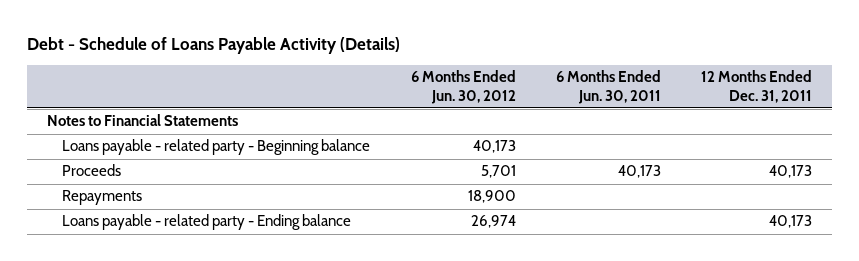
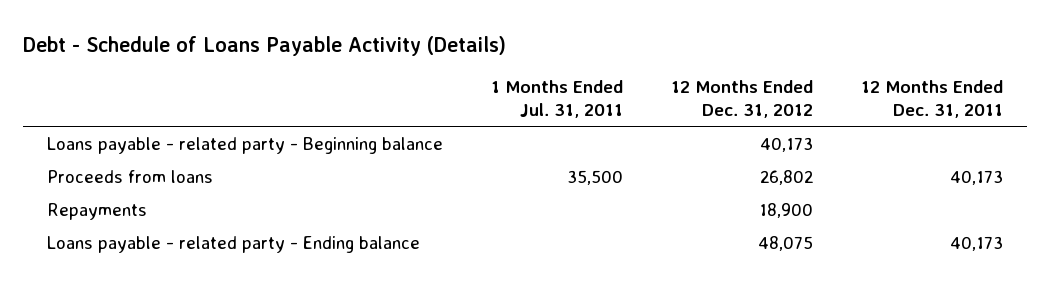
- | 6 Months Ended Jun. 30, 2012 | 6 Months Ended Jun. 30, 2011 | 12 Months Ended Dec. 31, 2011
+ | 1 Months Ended Jul. 31, 2011 | 12 Months Ended Dec. 31, 2012 | 12 Months Ended Dec. 31, 2011
- Notes to Financial Statements
- Proceeds | 5,701 | 40,173 | 40,173
+ Proceeds from loans | 35,500 | 26,802 | 40,173

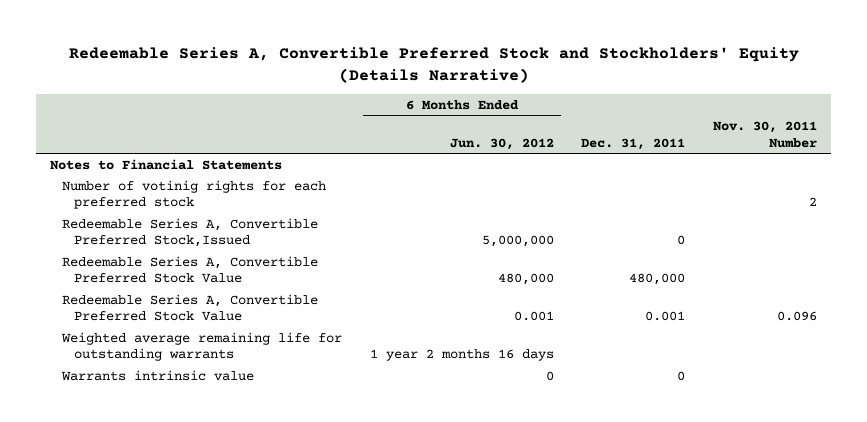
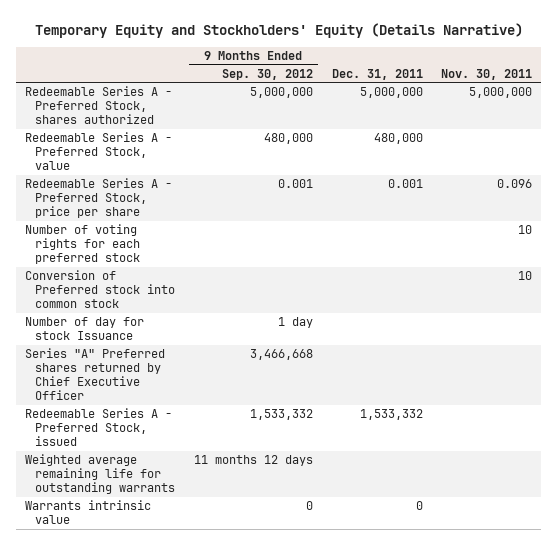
- Redeemable Series A, Convertible Preferred Stock and Stockholders' Equity (Details Narrative)
+ Temporary Equity and Stockholders' Equity (Details Narrative)
- | 6 Months Ended Jun. 30, 2012 | Dec. 31, 2011 | Nov. 30, 2011 Number
+ | 9 Months Ended Sep. 30, 2012 | Dec. 31, 2011 | Nov. 30, 2011
- Notes to Financial Statements
- Number of votinig rights for each preferred stock | | | 2
- Redeemable Series A, Convertible Preferred Stock,Issued | 5,000,000 | 0 |
- Redeemable Series A, Convertible Preferred Stock Value | 480,000 | 480,000 |
- Redeemable Series A, Convertible Preferred Stock Value | 0.001 | 0.001 | 0.096
+ Redeemable Series A - Preferred Stock, shares authorized | 5,000,000 | 5,000,000 | 5,000,000
+ Redeemable Series A - Preferred Stock, value | 480,000 | 480,000 |
+ Redeemable Series A - Preferred Stock, price per share | 0.001 | 0.001 | 0.096
+ Number of voting rights for each preferred stock | | | 10
+ Conversion of Preferred stock into common stock | | | 10
+ Number of day for stock Issuance | 1 day | |
+ Series "A" Preferred shares returned by Chief Executive Officer | 3,466,668 | |
+ Redeemable Series A - Preferred Stock, issued | 1,533,332 | 1,533,332 |

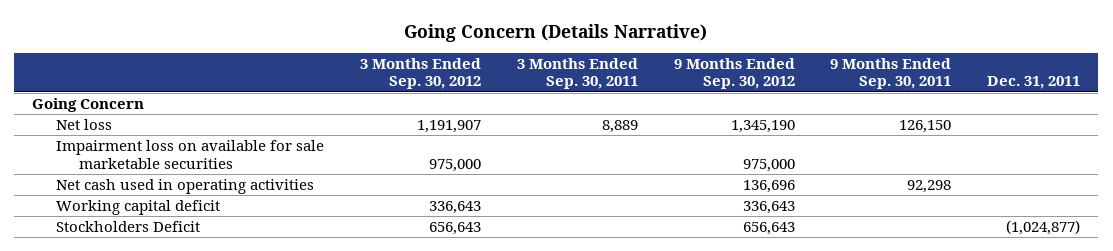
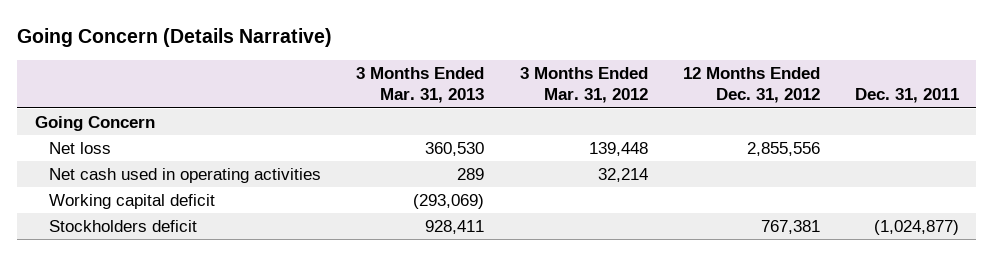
- | 3 Months Ended Sep. 30, 2012 | 3 Months Ended Sep. 30, 2011 | 9 Months Ended Sep. 30, 2012 | 9 Months Ended Sep. 30, 2011 | Dec. 31, 2011
+ | 3 Months Ended Mar. 31, 2013 | 3 Months Ended Mar. 31, 2012 | 12 Months Ended Dec. 31, 2012 | Dec. 31, 2011
- Impairment loss on available for sale marketable securities | 975,000 | | 975,000 | |
- Stockholders Deficit | 656,643 | | 656,643 | | (1,024,877)
+ Stockholders deficit | 928,411 | | 767,381 | (1,024,877)

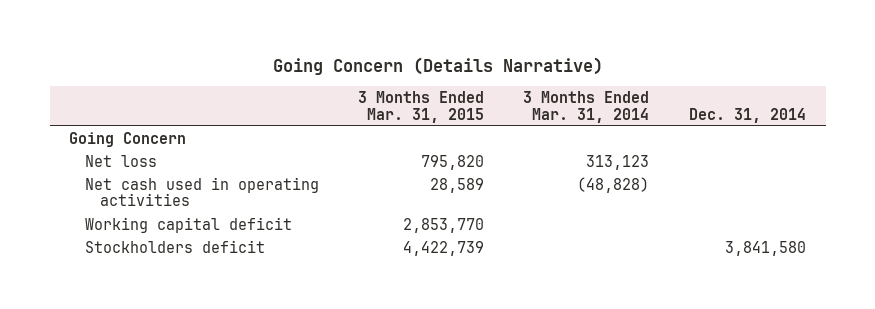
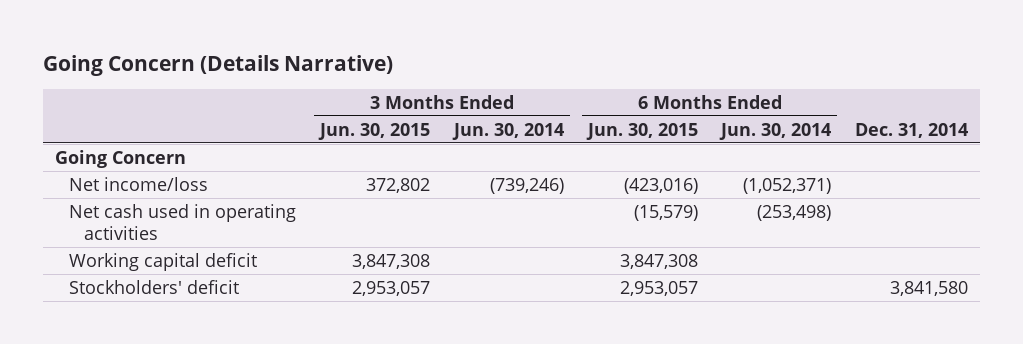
- | 3 Months Ended Mar. 31, 2015 | 3 Months Ended Mar. 31, 2014 | Dec. 31, 2014
+ | 3 Months Ended Jun. 30, 2015 | 3 Months Ended Jun. 30, 2014 | 6 Months Ended Jun. 30, 2015 | 6 Months Ended Jun. 30, 2014 | Dec. 31, 2014
- Net loss | 795,820 | 313,123 |
+ Net income/loss | 372,802 | (739,246) | (423,016) | (1,052,371) |
- Stockholders deficit | 4,422,739 | | 3,841,580
+ Stockholders' deficit | 2,953,057 | | 2,953,057 | | 3,841,580

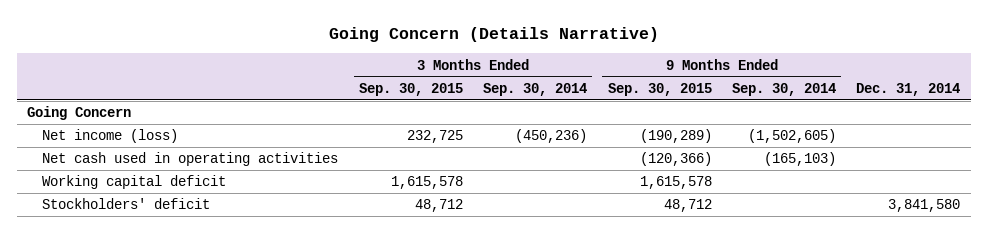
- | 3 Months Ended Jun. 30, 2015 | 3 Months Ended Jun. 30, 2014 | 6 Months Ended Jun. 30, 2015 | 6 Months Ended Jun. 30, 2014 | Dec. 31, 2014
+ | 3 Months Ended Sep. 30, 2015 | 3 Months Ended Sep. 30, 2014 | 9 Months Ended Sep. 30, 2015 | 9 Months Ended Sep. 30, 2014 | Dec. 31, 2014
- Net income/loss | 372,802 | (739,246) | (423,016) | (1,052,371) |
+ Net income (loss) | 232,725 | (450,236) | (190,289) | (1,502,605) |

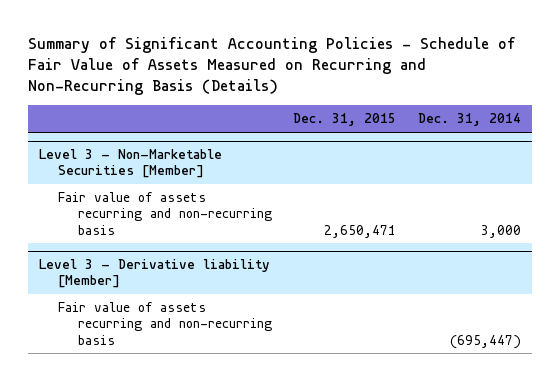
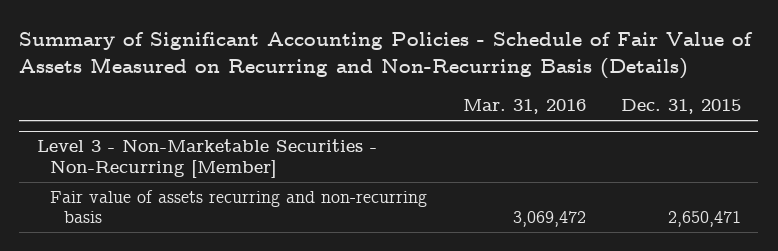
- | Dec. 31, 2015 | Dec. 31, 2014
+ | Mar. 31, 2016 | Dec. 31, 2015
- Level 3 - Non-Marketable Securities [Member]
+ Level 3 - Non-Marketable Securities - Non-Recurring [Member]
- Level 3 - Derivative liability [Member]
- Fair value of assets recurring and non-recurring basis | | (695,447)

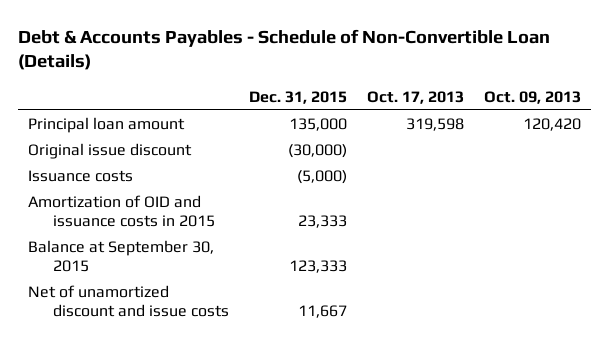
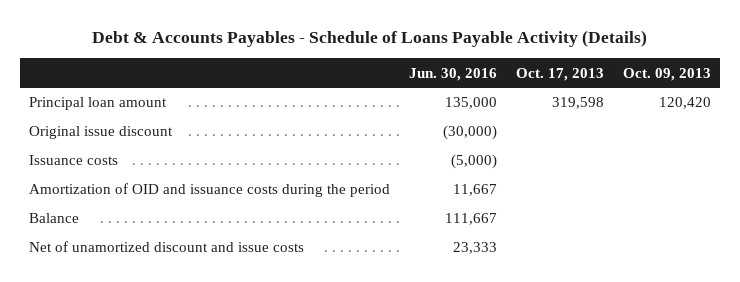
- Debt & Accounts Payables - Schedule of Non-Convertible Loan (Details)
+ Debt & Accounts Payables - Schedule of Loans Payable Activity (Details)
- | Dec. 31, 2015 | Oct. 17, 2013 | Oct. 09, 2013
+ | Jun. 30, 2016 | Oct. 17, 2013 | Oct. 09, 2013
- Amortization of OID and issuance costs in 2015 | 23,333 | |
- Balance at September 30, 2015 | 123,333 | |
+ Amortization of OID and issuance costs during the period | 11,667 | |
+ Balance | 111,667 | |

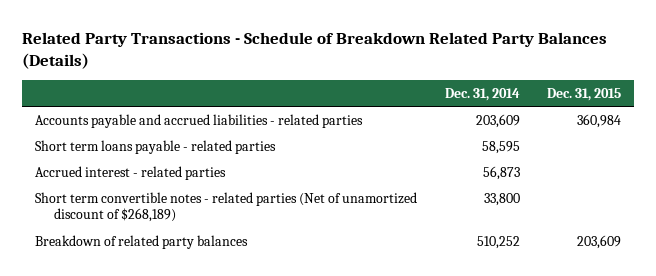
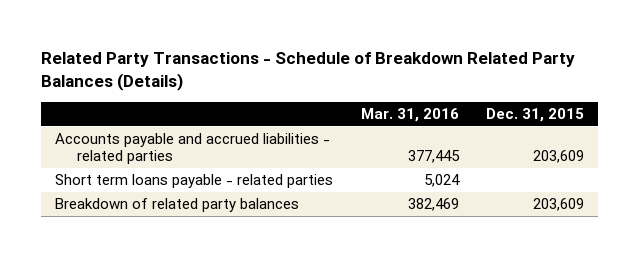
- | Dec. 31, 2014 | Dec. 31, 2015
+ | Mar. 31, 2016 | Dec. 31, 2015
- Accounts payable and accrued liabilities - related parties | 203,609 | 360,984
+ Accounts payable and accrued liabilities - related parties | 377,445 | 203,609
- Accrued interest - related parties | 56,873 |
- Short term convertible notes - related parties (Net of unamortized discount of $268,189) | 33,800 |

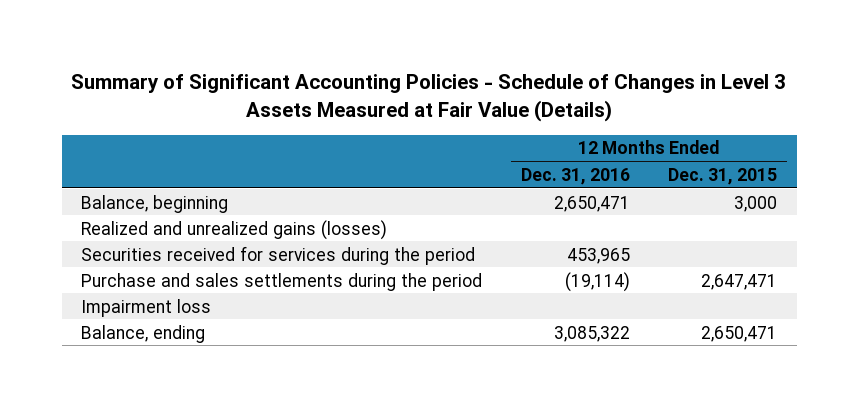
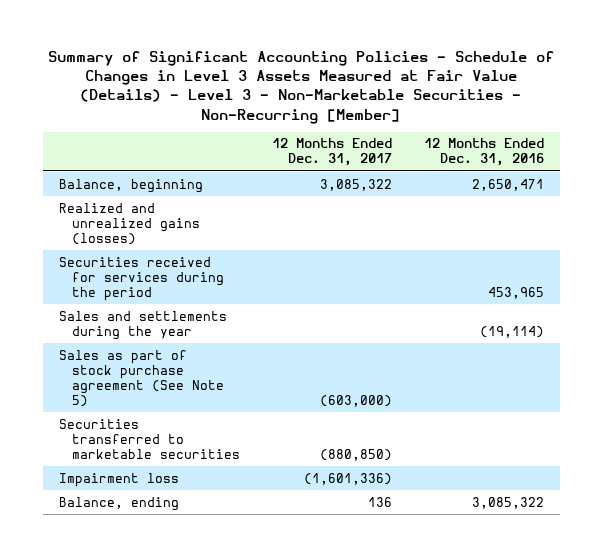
- Summary of Significant Accounting Policies - Schedule of Changes in Level 3 Assets Measured at Fair Value (Details)
+ Summary of Significant Accounting Policies - Schedule of Changes in Level 3 Assets Measured at Fair Value (Details) - Level 3 - Non-Marketable Securities - Non-Recurring [Member]
- | 12 Months Ended Dec. 31, 2016 | 12 Months Ended Dec. 31, 2015
+ | 12 Months Ended Dec. 31, 2017 | 12 Months Ended Dec. 31, 2016
- Purchase and sales settlements during the period | (19,114) | 2,647,471
+ Sales and settlements during the year | | (19,114)
+ Sales as part of stock purchase agreement (See Note 5) | (603,000) |
+ Securities transferred to marketable securities | (880,850) |

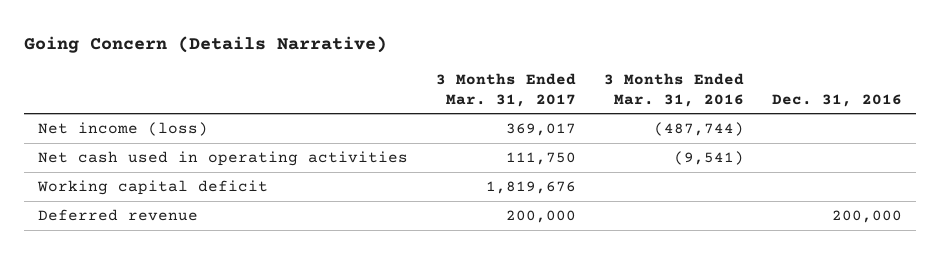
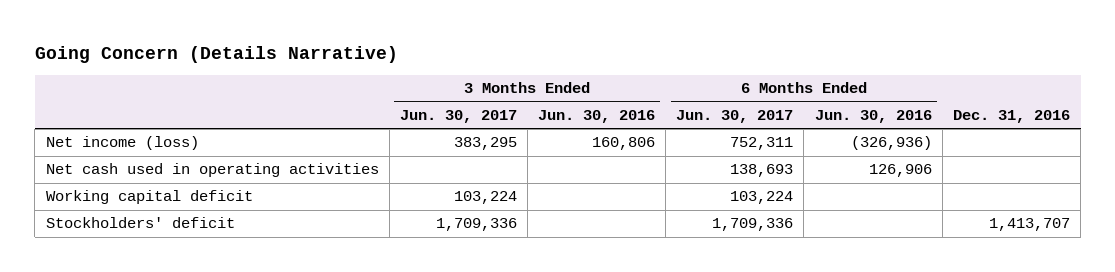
- | 3 Months Ended Mar. 31, 2017 | 3 Months Ended Mar. 31, 2016 | Dec. 31, 2016
+ | 3 Months Ended Jun. 30, 2017 | 3 Months Ended Jun. 30, 2016 | 6 Months Ended Jun. 30, 2017 | 6 Months Ended Jun. 30, 2016 | Dec. 31, 2016
- Deferred revenue | 200,000 | | 200,000
+ Stockholders' deficit | 1,709,336 | | 1,709,336 | | 1,413,707

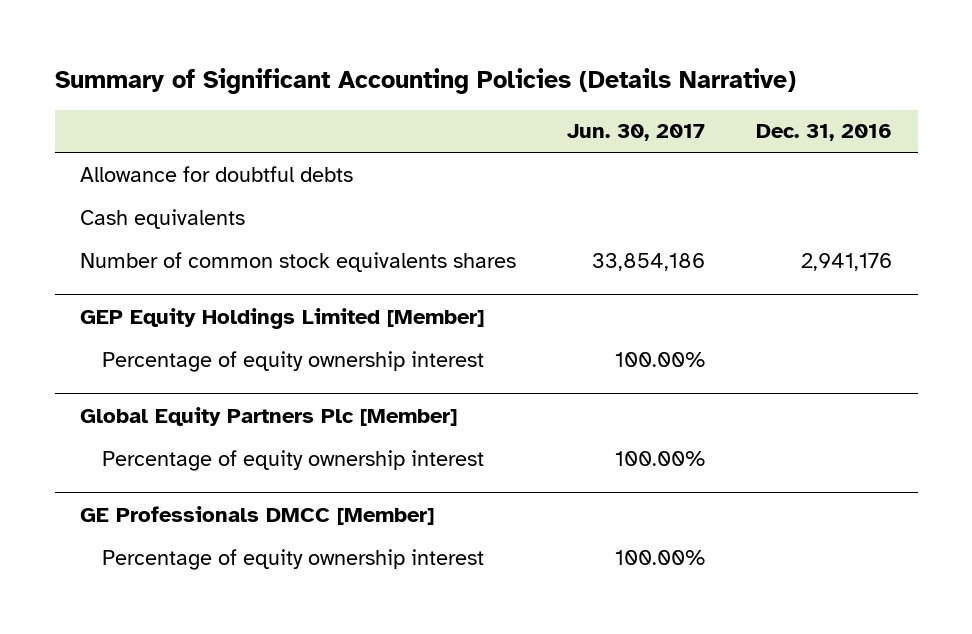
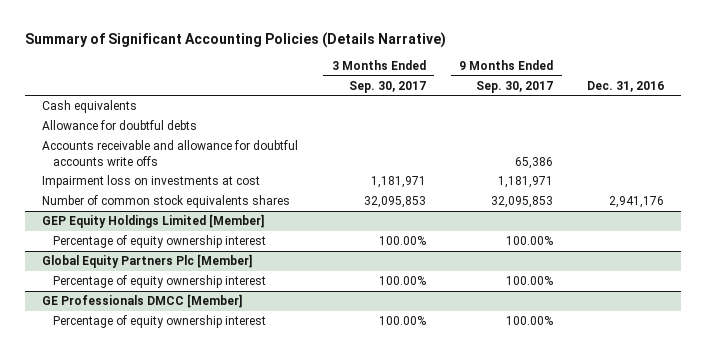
- | Jun. 30, 2017 | Dec. 31, 2016
+ | 3 Months Ended Sep. 30, 2017 | 9 Months Ended Sep. 30, 2017 | Dec. 31, 2016
moved down: Allowance for doubtful debts
+ Accounts receivable and allowance for doubtful accounts write offs | | 65,386 |
+ Impairment loss on investments at cost | 1,181,971 | 1,181,971 |

